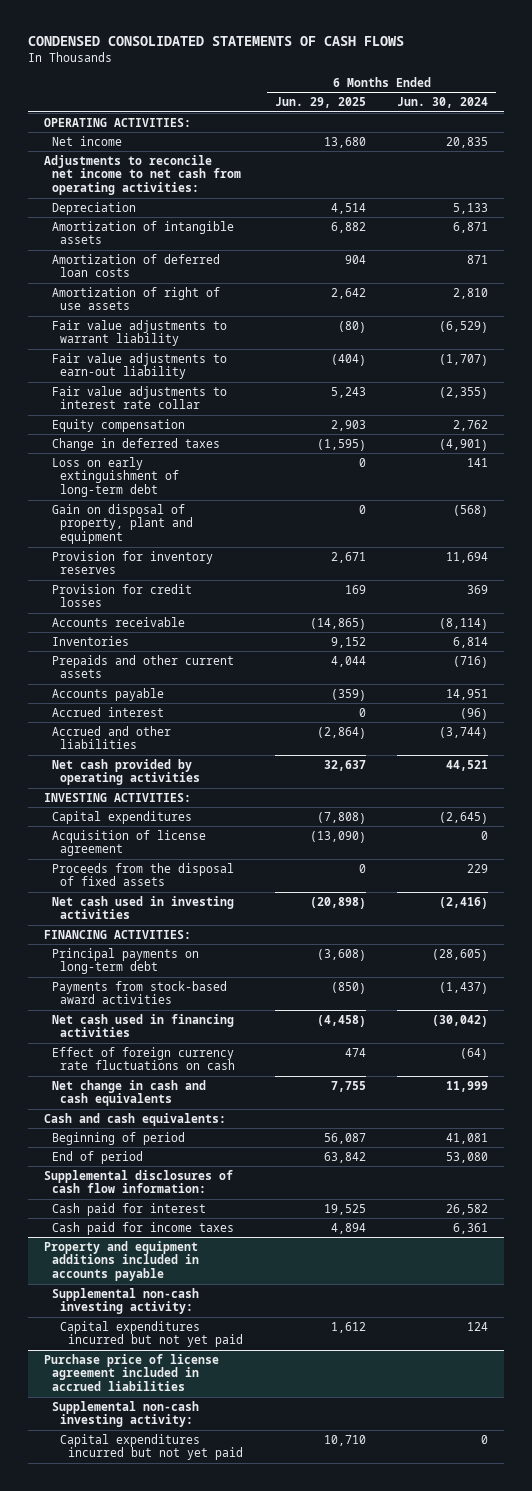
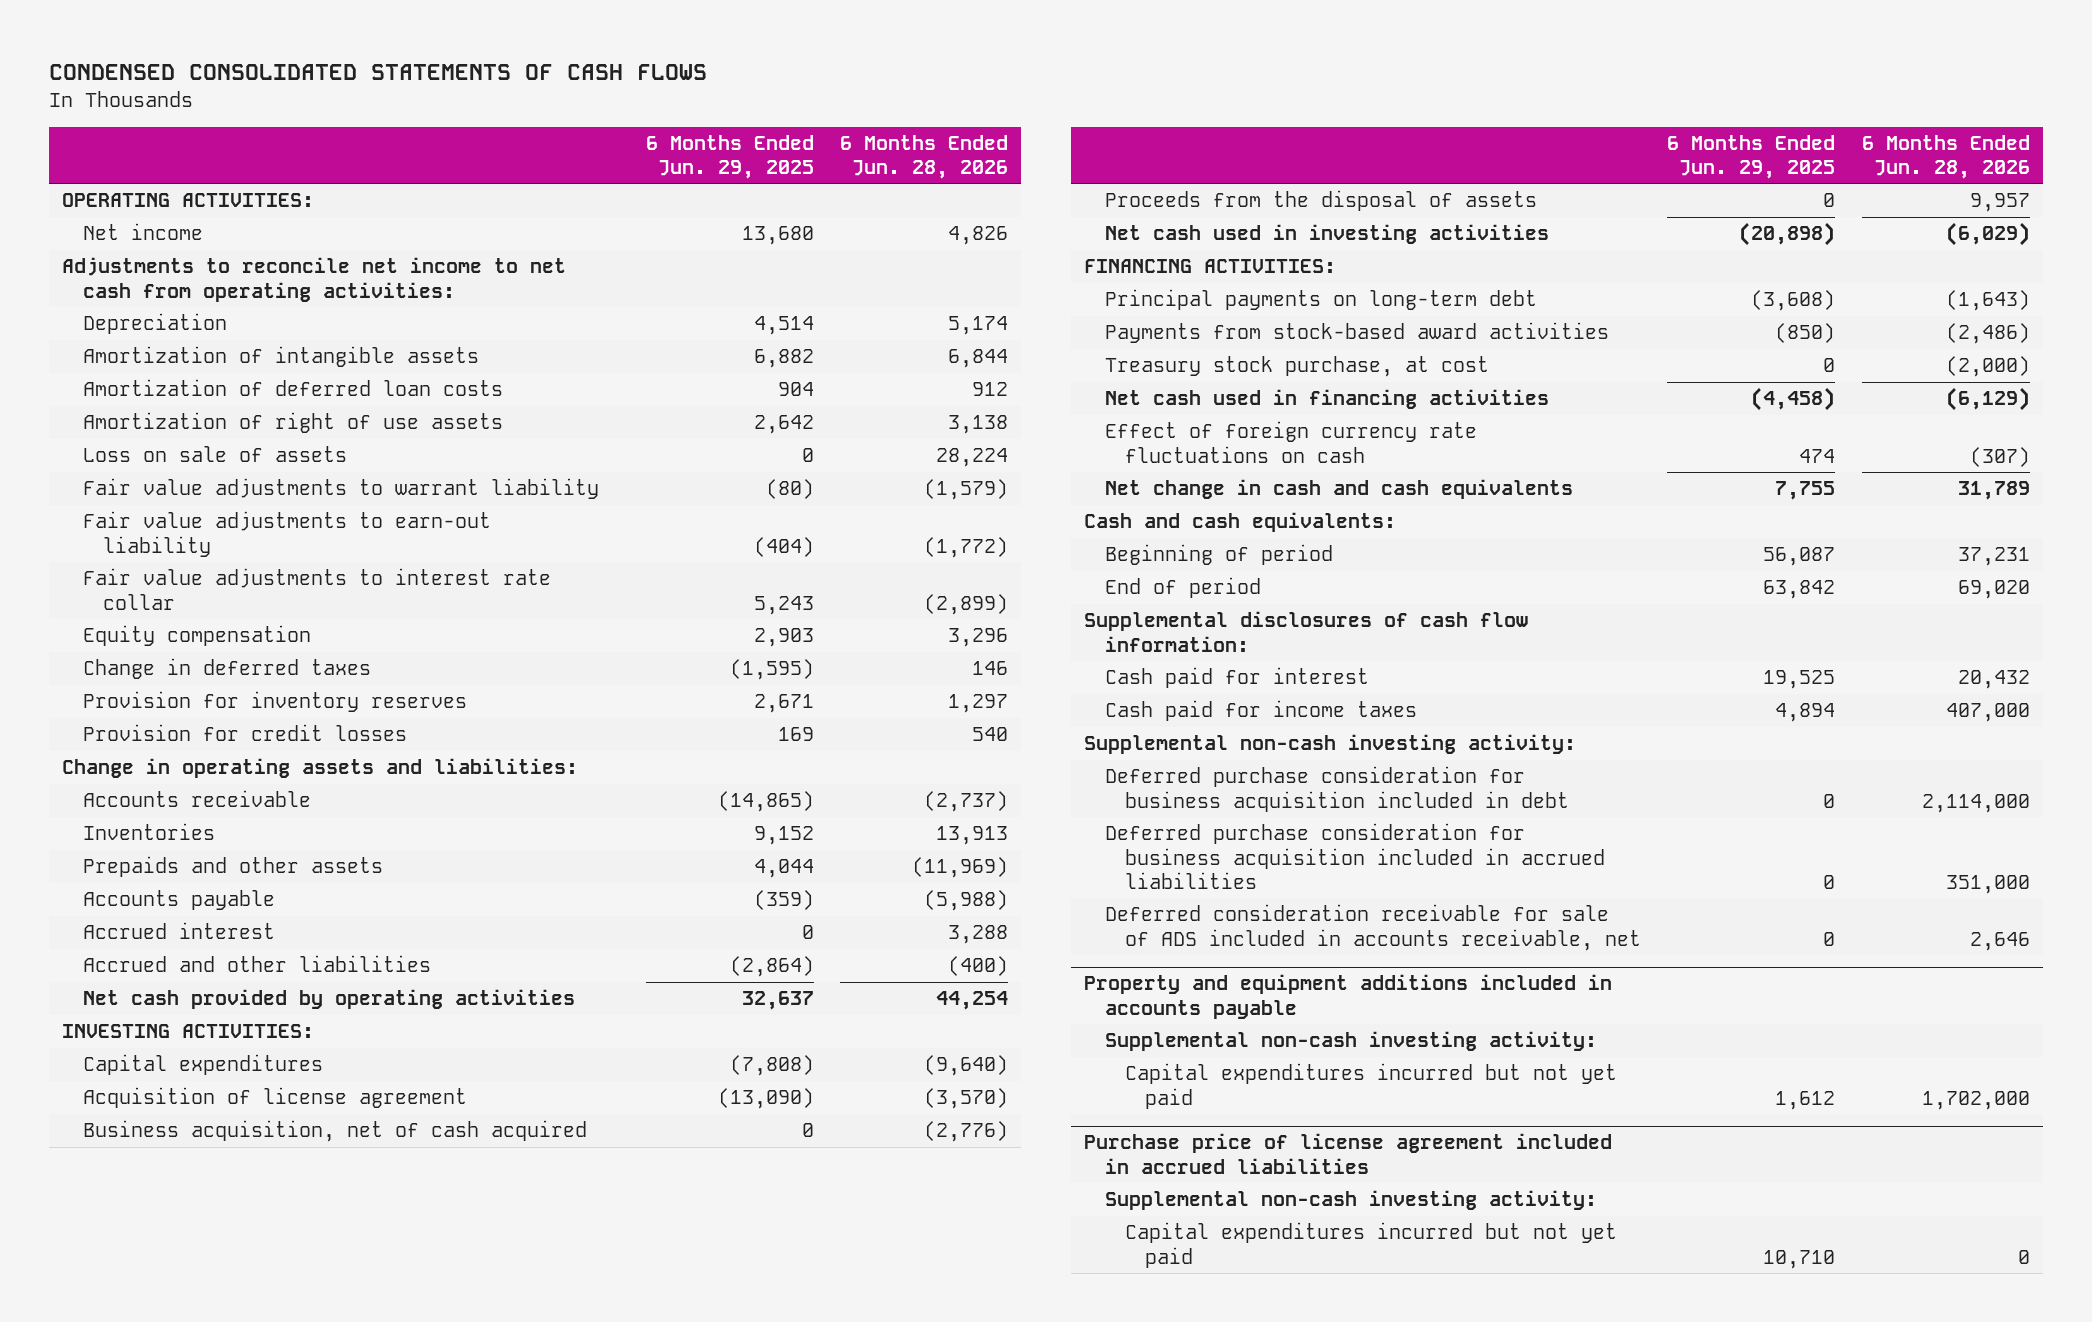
- | 6 Months Ended Jun. 29, 2025 | 6 Months Ended Jun. 30, 2024
+ | 6 Months Ended Jun. 29, 2025 | 6 Months Ended Jun. 28, 2026
+ Loss on sale of assets | 0 | 28,224
- Loss on early extinguishment of long-term debt | 0 | 141
- Gain on disposal of property, plant and equipment | 0 | (568)
+ Change in operating assets and liabilities:
- Prepaids and other current assets | 4,044 | (716)
+ Prepaids and other assets | 4,044 | (11,969)
- Proceeds from the disposal of fixed assets | 0 | 229
+ Business acquisition, net of cash acquired | 0 | (2,776)
+ Proceeds from the disposal of assets | 0 | 9,957
+ Treasury stock purchase, at cost | 0 | (2,000)
+ Supplemental non-cash investing activity:
+ Deferred purchase consideration for business acquisition included in debt | 0 | 2,114,000
+ Deferred purchase consideration for business acquisition included in accrued liabilities | 0 | 351,000
+ Deferred consideration receivable for sale of ADS included in accounts receivable, net | 0 | 2,646

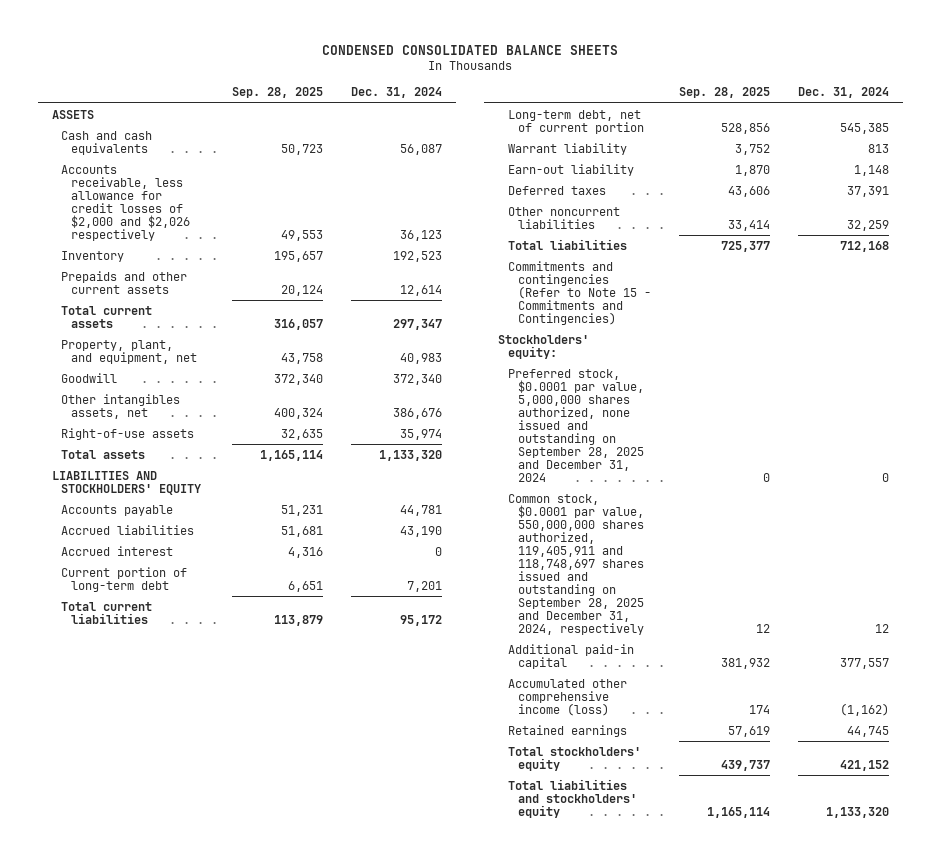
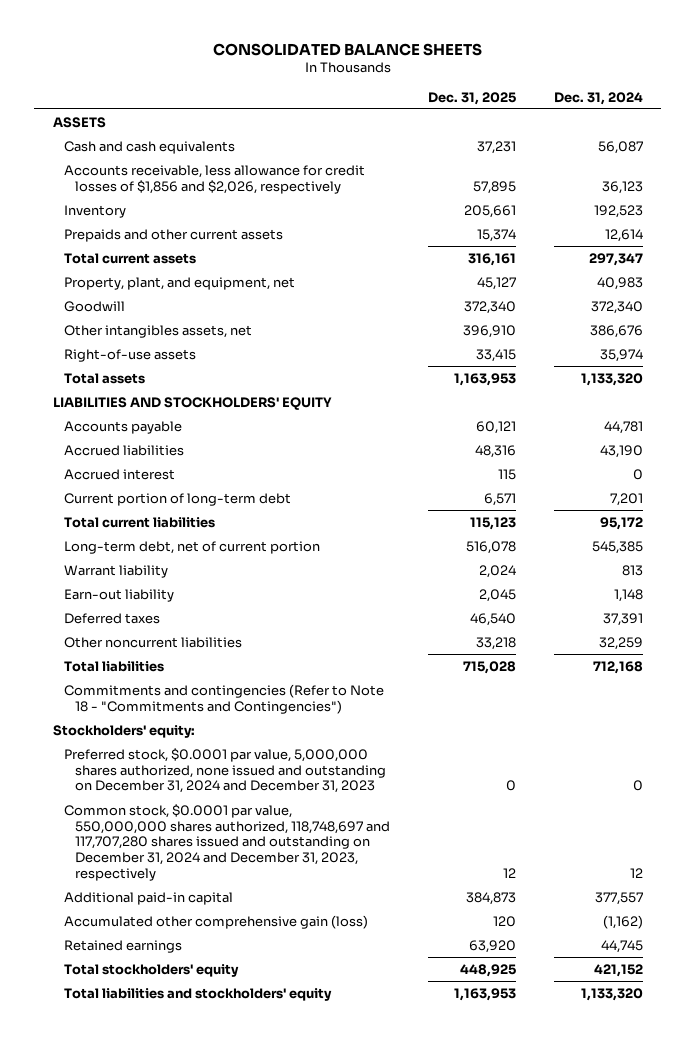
- CONDENSED CONSOLIDATED BALANCE SHEETS
+ CONSOLIDATED BALANCE SHEETS
- | Sep. 28, 2025 | Dec. 31, 2024
+ | Dec. 31, 2025 | Dec. 31, 2024
- Accounts receivable, less allowance for credit losses of $2,000 and $2,026 respectively | 49,553 | 36,123
+ Accounts receivable, less allowance for credit losses of $1,856 and $2,026, respectively | 57,895 | 36,123
- Commitments and contingencies (Refer to Note 15 - Commitments and Contingencies)
+ Commitments and contingencies (Refer to Note 18 - "Commitments and Contingencies")
- Preferred stock, $0.0001 par value, 5,000,000 shares authorized, none issued and outstanding on September 28, 2025 and December 31, 2024 | 0 | 0
- Common stock, $0.0001 par value, 550,000,000 shares authorized, 119,405,911 and 118,748,697 shares issued and outstanding on September 28, 2025 and December 31, 2024, respectively | 12 | 12
+ Preferred stock, $0.0001 par value, 5,000,000 shares authorized, none issued and outstanding on December 31, 2024 and December 31, 2023 | 0 | 0
+ Common stock, $0.0001 par value, 550,000,000 shares authorized, 118,748,697 and 117,707,280 shares issued and outstanding on December 31, 2024 and December 31, 2023, respectively | 12 | 12
- Accumulated other comprehensive income (loss) | 174 | (1,162)
+ Accumulated other comprehensive gain (loss) | 120 | (1,162)

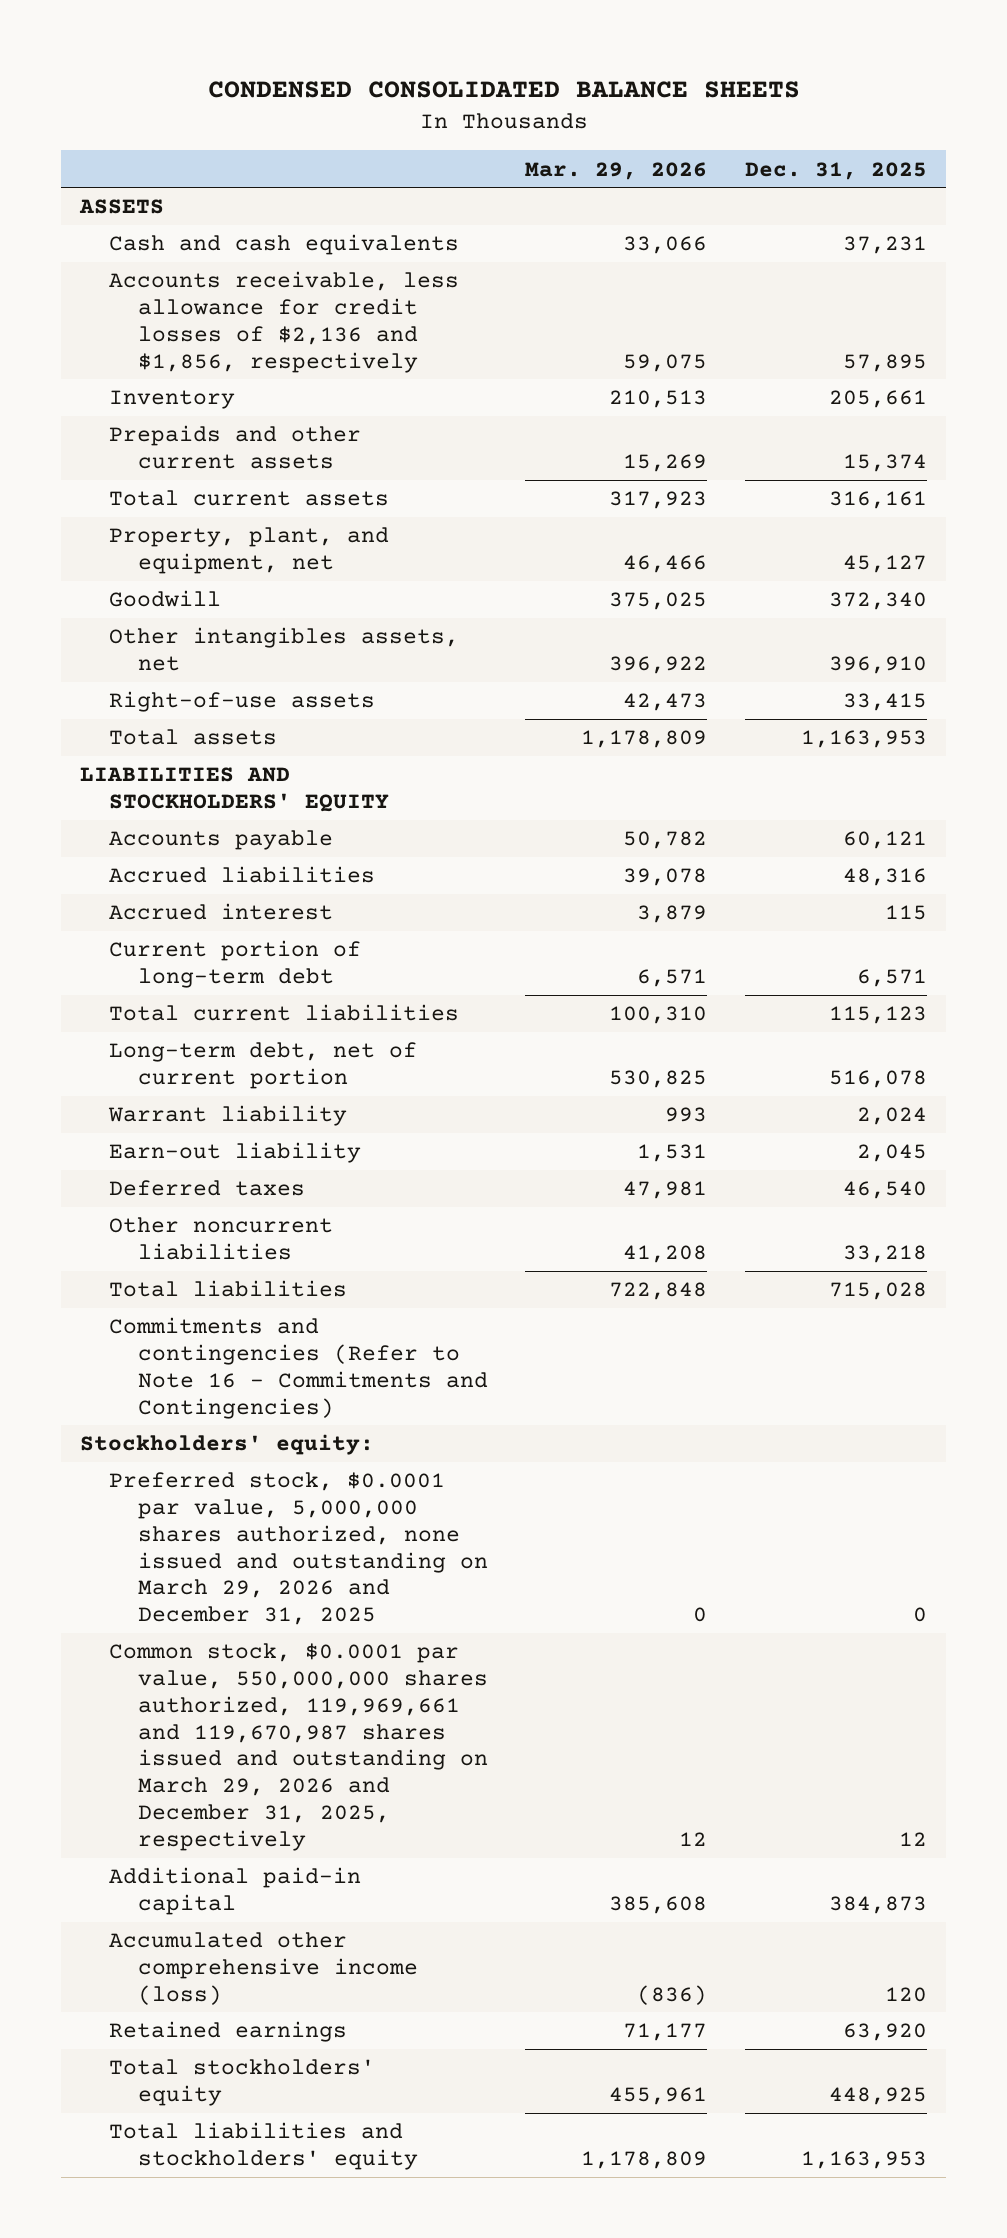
- CONSOLIDATED BALANCE SHEETS
+ CONDENSED CONSOLIDATED BALANCE SHEETS
- | Dec. 31, 2025 | Dec. 31, 2024
+ | Mar. 29, 2026 | Dec. 31, 2025
- Accounts receivable, less allowance for credit losses of $1,856 and $2,026, respectively | 57,895 | 36,123
+ Accounts receivable, less allowance for credit losses of $2,136 and $1,856, respectively | 59,075 | 57,895
- Commitments and contingencies (Refer to Note 18 - "Commitments and Contingencies")
+ Commitments and contingencies (Refer to Note 16 - Commitments and Contingencies)
- Preferred stock, $0.0001 par value, 5,000,000 shares authorized, none issued and outstanding on December 31, 2024 and December 31, 2023 | 0 | 0
- Common stock, $0.0001 par value, 550,000,000 shares authorized, 118,748,697 and 117,707,280 shares issued and outstanding on December 31, 2024 and December 31, 2023, respectively | 12 | 12
+ Preferred stock, $0.0001 par value, 5,000,000 shares authorized, none issued and outstanding on March 29, 2026 and December 31, 2025 | 0 | 0
+ Common stock, $0.0001 par value, 550,000,000 shares authorized, 119,969,661 and 119,670,987 shares issued and outstanding on March 29, 2026 and December 31, 2025, respectively | 12 | 12
- Accumulated other comprehensive gain (loss) | 120 | (1,162)
+ Accumulated other comprehensive income (loss) | (836) | 120

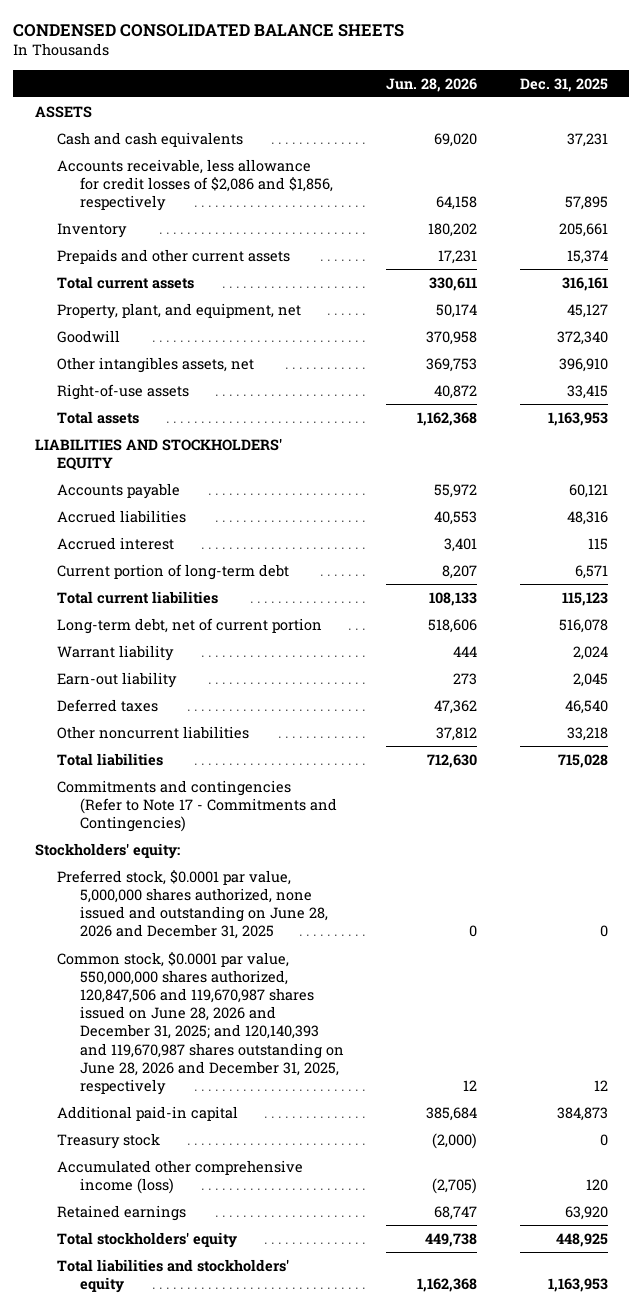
- | Mar. 29, 2026 | Dec. 31, 2025
+ | Jun. 28, 2026 | Dec. 31, 2025
- Accounts receivable, less allowance for credit losses of $2,136 and $1,856, respectively | 59,075 | 57,895
+ Accounts receivable, less allowance for credit losses of $2,086 and $1,856, respectively | 64,158 | 57,895
- Commitments and contingencies (Refer to Note 16 - Commitments and Contingencies)
+ Commitments and contingencies (Refer to Note 17 - Commitments and Contingencies)
- Preferred stock, $0.0001 par value, 5,000,000 shares authorized, none issued and outstanding on March 29, 2026 and December 31, 2025 | 0 | 0
- Common stock, $0.0001 par value, 550,000,000 shares authorized, 119,969,661 and 119,670,987 shares issued and outstanding on March 29, 2026 and December 31, 2025, respectively | 12 | 12
+ Preferred stock, $0.0001 par value, 5,000,000 shares authorized, none issued and outstanding on June 28, 2026 and December 31, 2025 | 0 | 0
+ Common stock, $0.0001 par value, 550,000,000 shares authorized, 120,847,506 and 119,670,987 shares issued on June 28, 2026 and December 31, 2025; and 120,140,393 and 119,670,987 shares outstanding on June 28, 2026 and December 31, 2025, respectively | 12 | 12
+ Treasury stock | (2,000) | 0

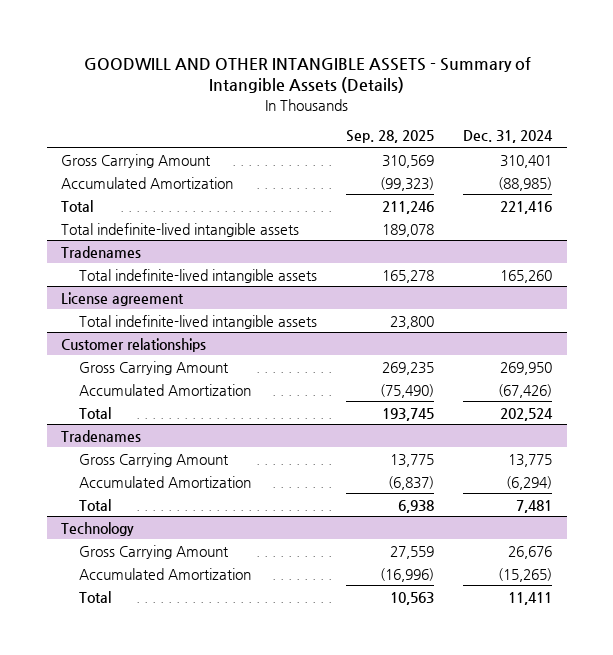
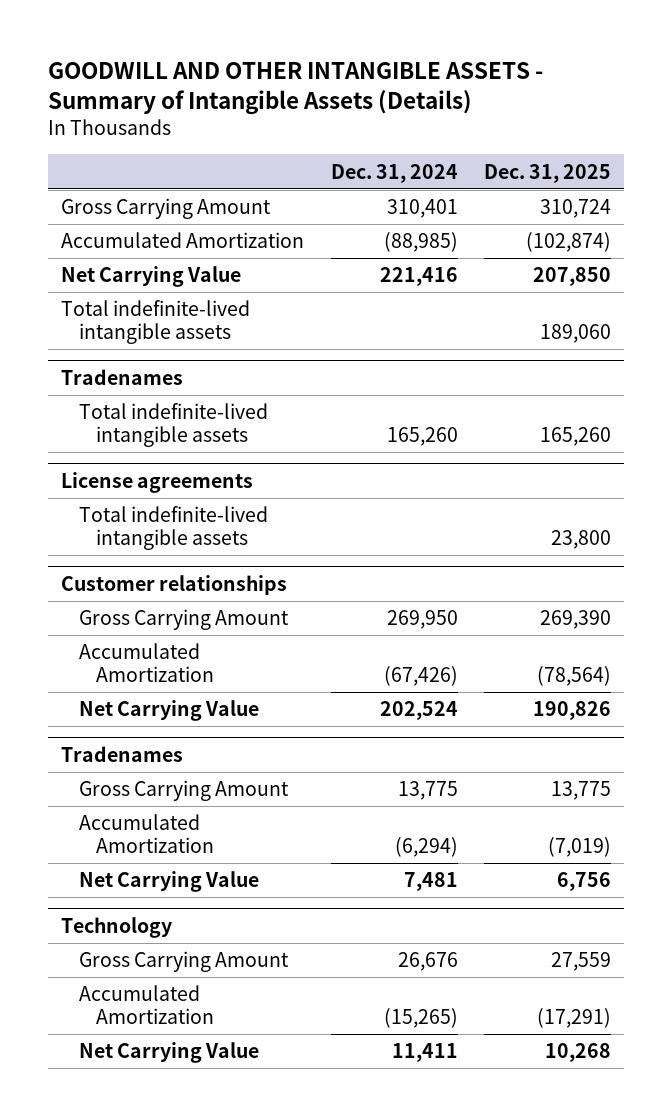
- | Sep. 28, 2025 | Dec. 31, 2024
+ | Dec. 31, 2024 | Dec. 31, 2025
- Total | 211,246 | 221,416
+ Net Carrying Value | 221,416 | 207,850
- License agreement
+ License agreements
@ Customer relationships
- Total | 193,745 | 202,524
+ Net Carrying Value | 202,524 | 190,826
@ Tradenames
- Total | 6,938 | 7,481
+ Net Carrying Value | 7,481 | 6,756
@ Technology
- Total | 10,563 | 11,411
+ Net Carrying Value | 11,411 | 10,268

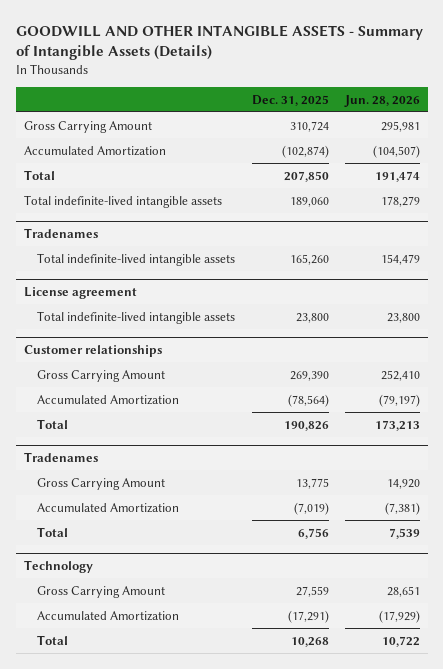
- | Dec. 31, 2024 | Dec. 31, 2025
+ | Dec. 31, 2025 | Jun. 28, 2026
- Net Carrying Value | 221,416 | 207,850
+ Total | 207,850 | 191,474
- License agreements
+ License agreement
@ Customer relationships
- Net Carrying Value | 202,524 | 190,826
+ Total | 190,826 | 173,213
@ Tradenames
- Net Carrying Value | 7,481 | 6,756
+ Total | 6,756 | 7,539
@ Technology
- Net Carrying Value | 11,411 | 10,268
+ Total | 10,268 | 10,722

